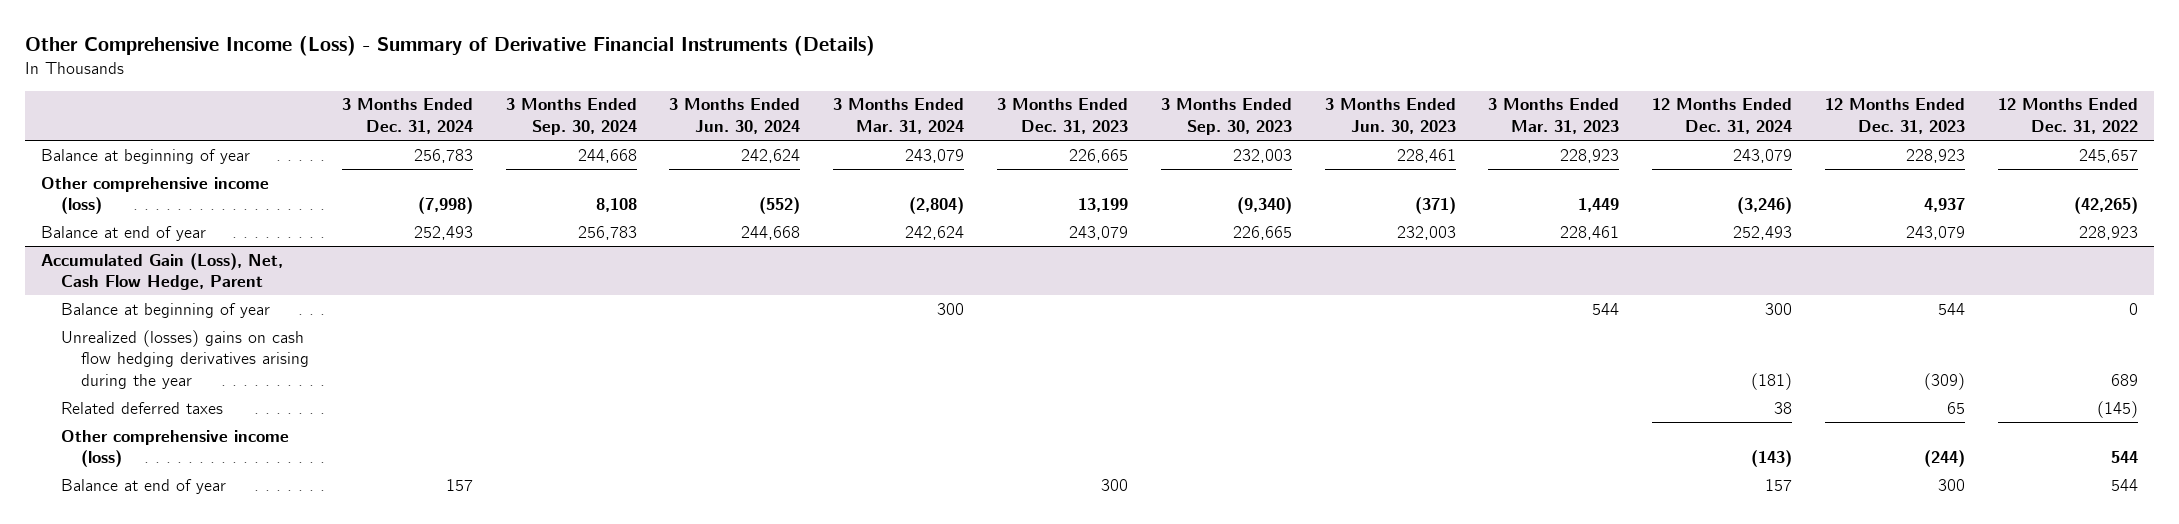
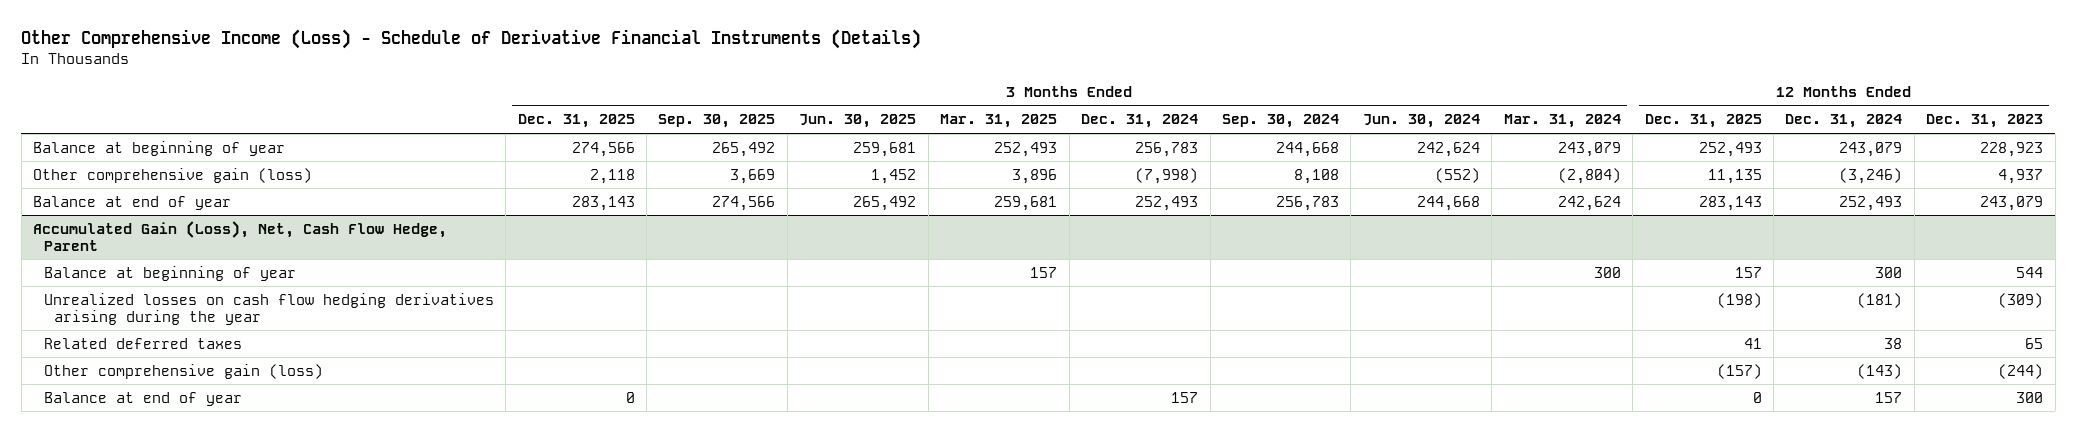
- Other Comprehensive Income (Loss) - Summary of Derivative Financial Instruments (Details)
+ Other Comprehensive Income (Loss) - Schedule of Derivative Financial Instruments (Details)
- | 3 Months Ended Dec. 31, 2024 | 3 Months Ended Sep. 30, 2024 | 3 Months Ended Jun. 30, 2024 | 3 Months Ended Mar. 31, 2024 | 3 Months Ended Dec. 31, 2023 | 3 Months Ended Sep. 30, 2023 | 3 Months Ended Jun. 30, 2023 | 3 Months Ended Mar. 31, 2023 | 12 Months Ended Dec. 31, 2024 | 12 Months Ended Dec. 31, 2023 | 12 Months Ended Dec. 31, 2022
+ | 3 Months Ended Dec. 31, 2025 | 3 Months Ended Sep. 30, 2025 | 3 Months Ended Jun. 30, 2025 | 3 Months Ended Mar. 31, 2025 | 3 Months Ended Dec. 31, 2024 | 3 Months Ended Sep. 30, 2024 | 3 Months Ended Jun. 30, 2024 | 3 Months Ended Mar. 31, 2024 | 12 Months Ended Dec. 31, 2025 | 12 Months Ended Dec. 31, 2024 | 12 Months Ended Dec. 31, 2023
- Other comprehensive income (loss) | (7,998) | 8,108 | (552) | (2,804) | 13,199 | (9,340) | (371) | 1,449 | (3,246) | 4,937 | (42,265)
+ Other comprehensive gain (loss) | 2,118 | 3,669 | 1,452 | 3,896 | (7,998) | 8,108 | (552) | (2,804) | 11,135 | (3,246) | 4,937
@ Accumulated Gain (Loss), Net, Cash Flow Hedge, Parent
- Unrealized (losses) gains on cash flow hedging derivatives arising during the year | | | | | | | | | (181) | (309) | 689
+ Unrealized losses on cash flow hedging derivatives arising during the year | | | | | | | | | (198) | (181) | (309)
- Other comprehensive income (loss) | | | | | | | | | (143) | (244) | 544
+ Other comprehensive gain (loss) | | | | | | | | | (157) | (143) | (244)

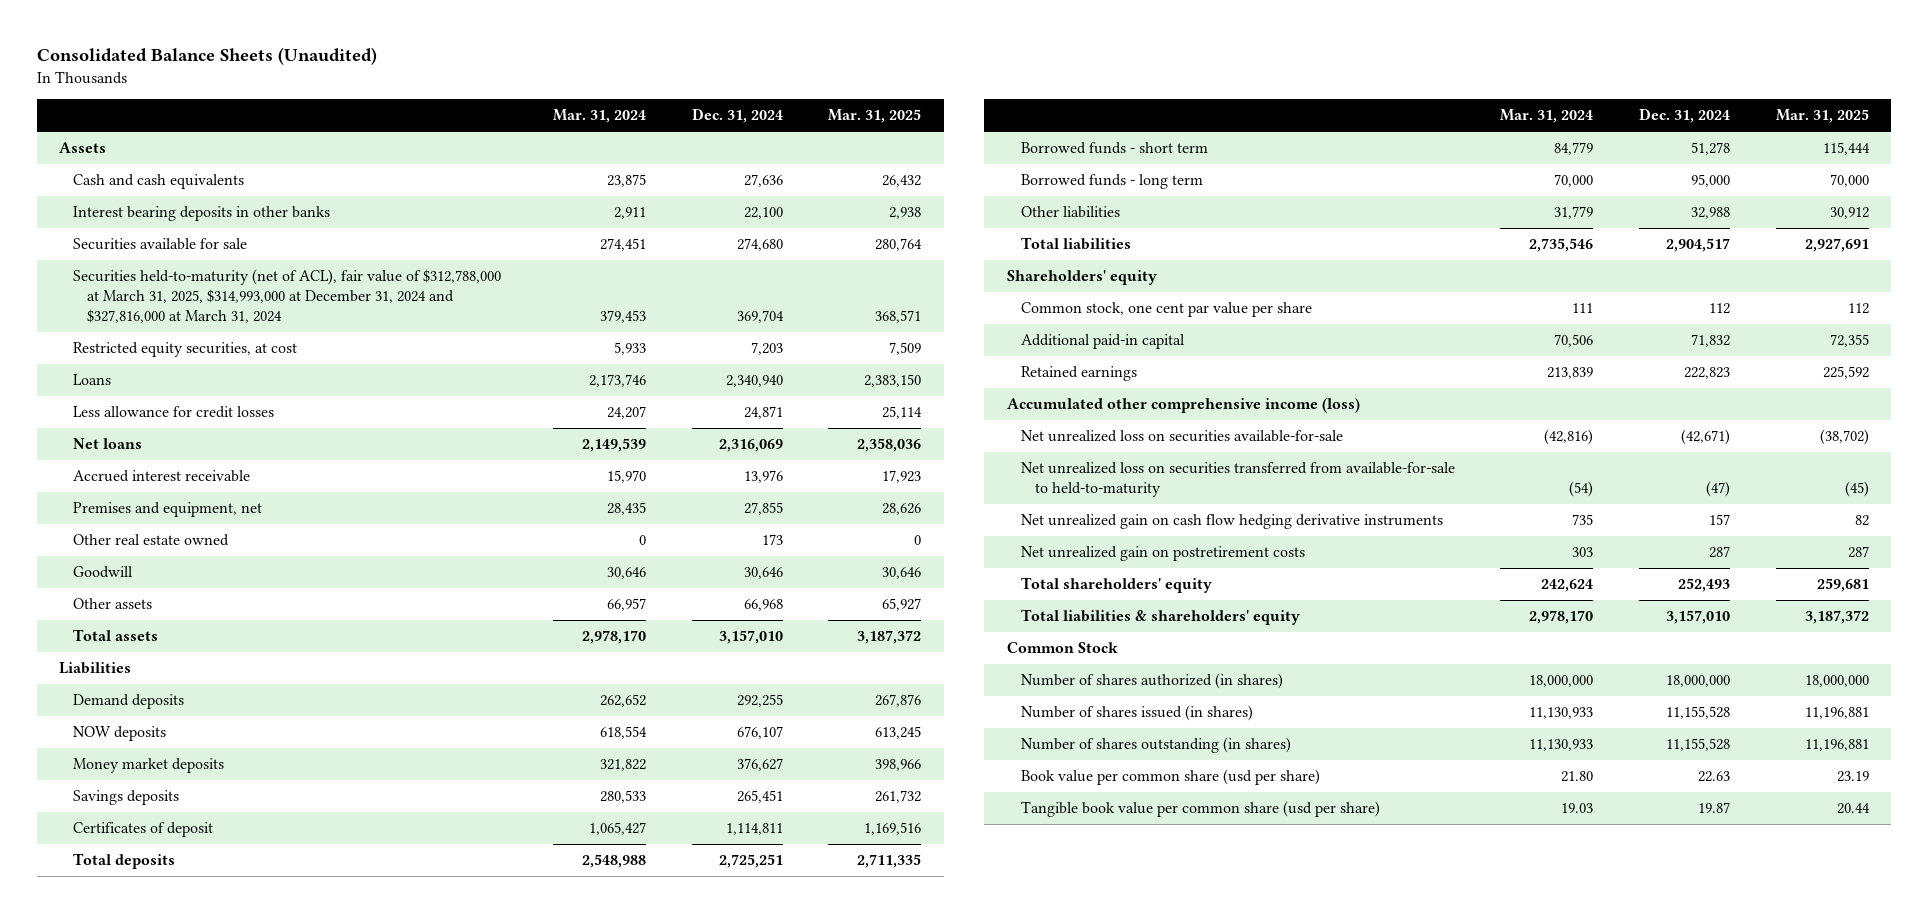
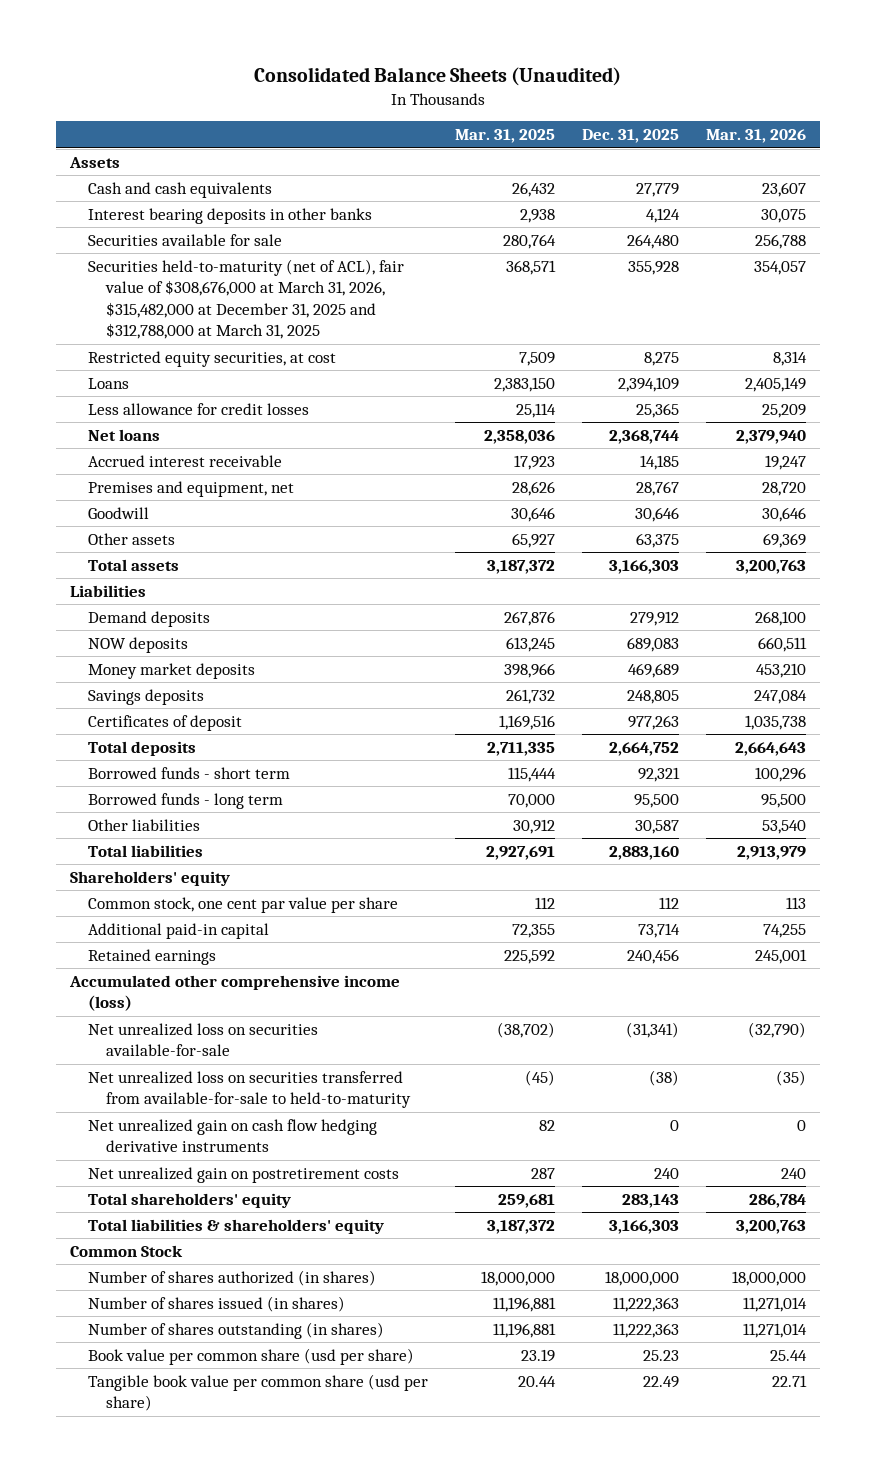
- | Mar. 31, 2024 | Dec. 31, 2024 | Mar. 31, 2025
+ | Mar. 31, 2025 | Dec. 31, 2025 | Mar. 31, 2026
- Securities held-to-maturity (net of ACL), fair value of $312,788,000 at March 31, 2025, $314,993,000 at December 31, 2024 and $327,816,000 at March 31, 2024 | 379,453 | 369,704 | 368,571
+ Securities held-to-maturity (net of ACL), fair value of $308,676,000 at March 31, 2026, $315,482,000 at December 31, 2025 and $312,788,000 at March 31, 2025 | 368,571 | 355,928 | 354,057
- Other real estate owned | 0 | 173 | 0

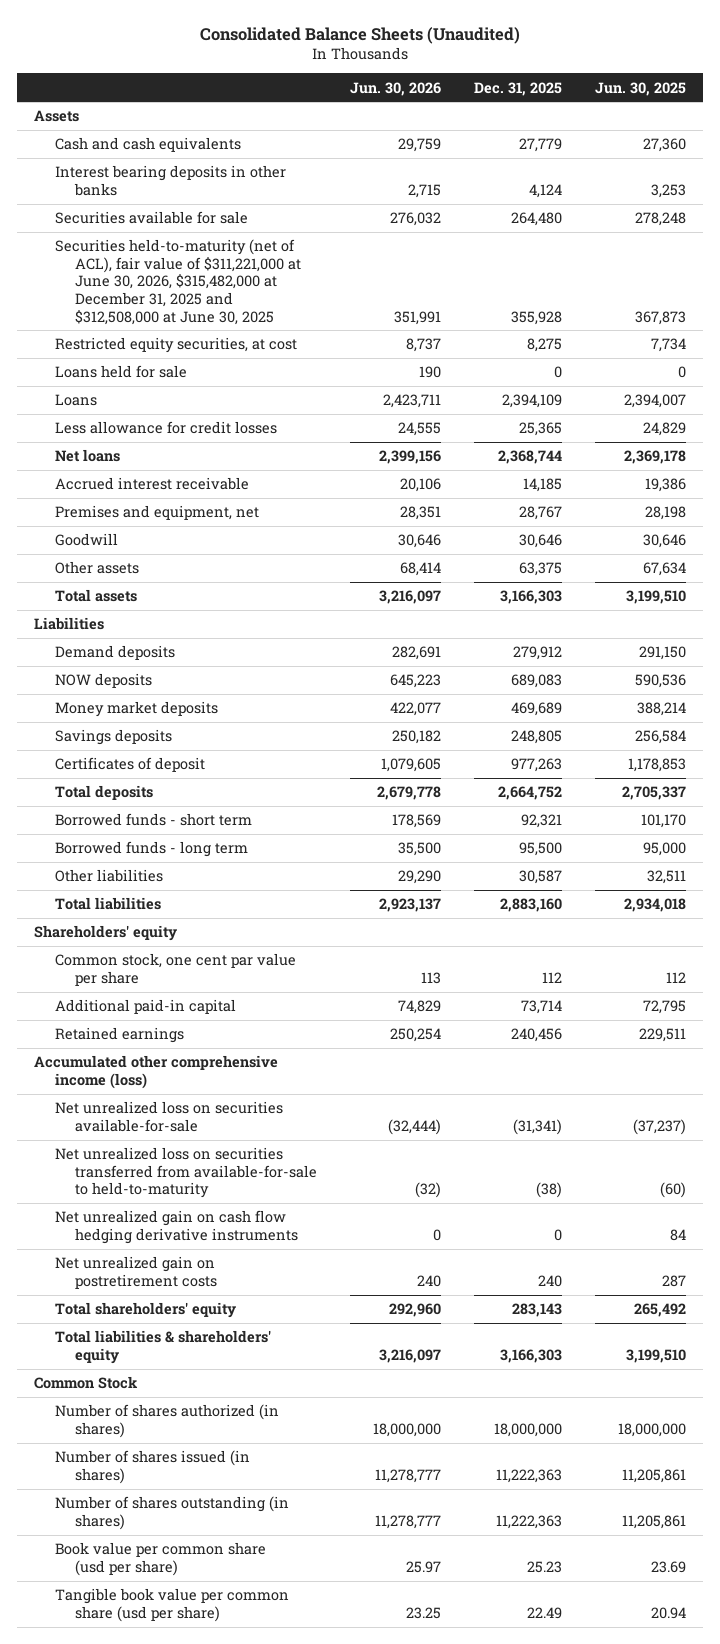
- | Mar. 31, 2025 | Dec. 31, 2025 | Mar. 31, 2026
+ | Jun. 30, 2026 | Dec. 31, 2025 | Jun. 30, 2025
- Securities held-to-maturity (net of ACL), fair value of $308,676,000 at March 31, 2026, $315,482,000 at December 31, 2025 and $312,788,000 at March 31, 2025 | 368,571 | 355,928 | 354,057
+ Securities held-to-maturity (net of ACL), fair value of $311,221,000 at June 30, 2026, $315,482,000 at December 31, 2025 and $312,508,000 at June 30, 2025 | 351,991 | 355,928 | 367,873
+ Loans held for sale | 190 | 0 | 0

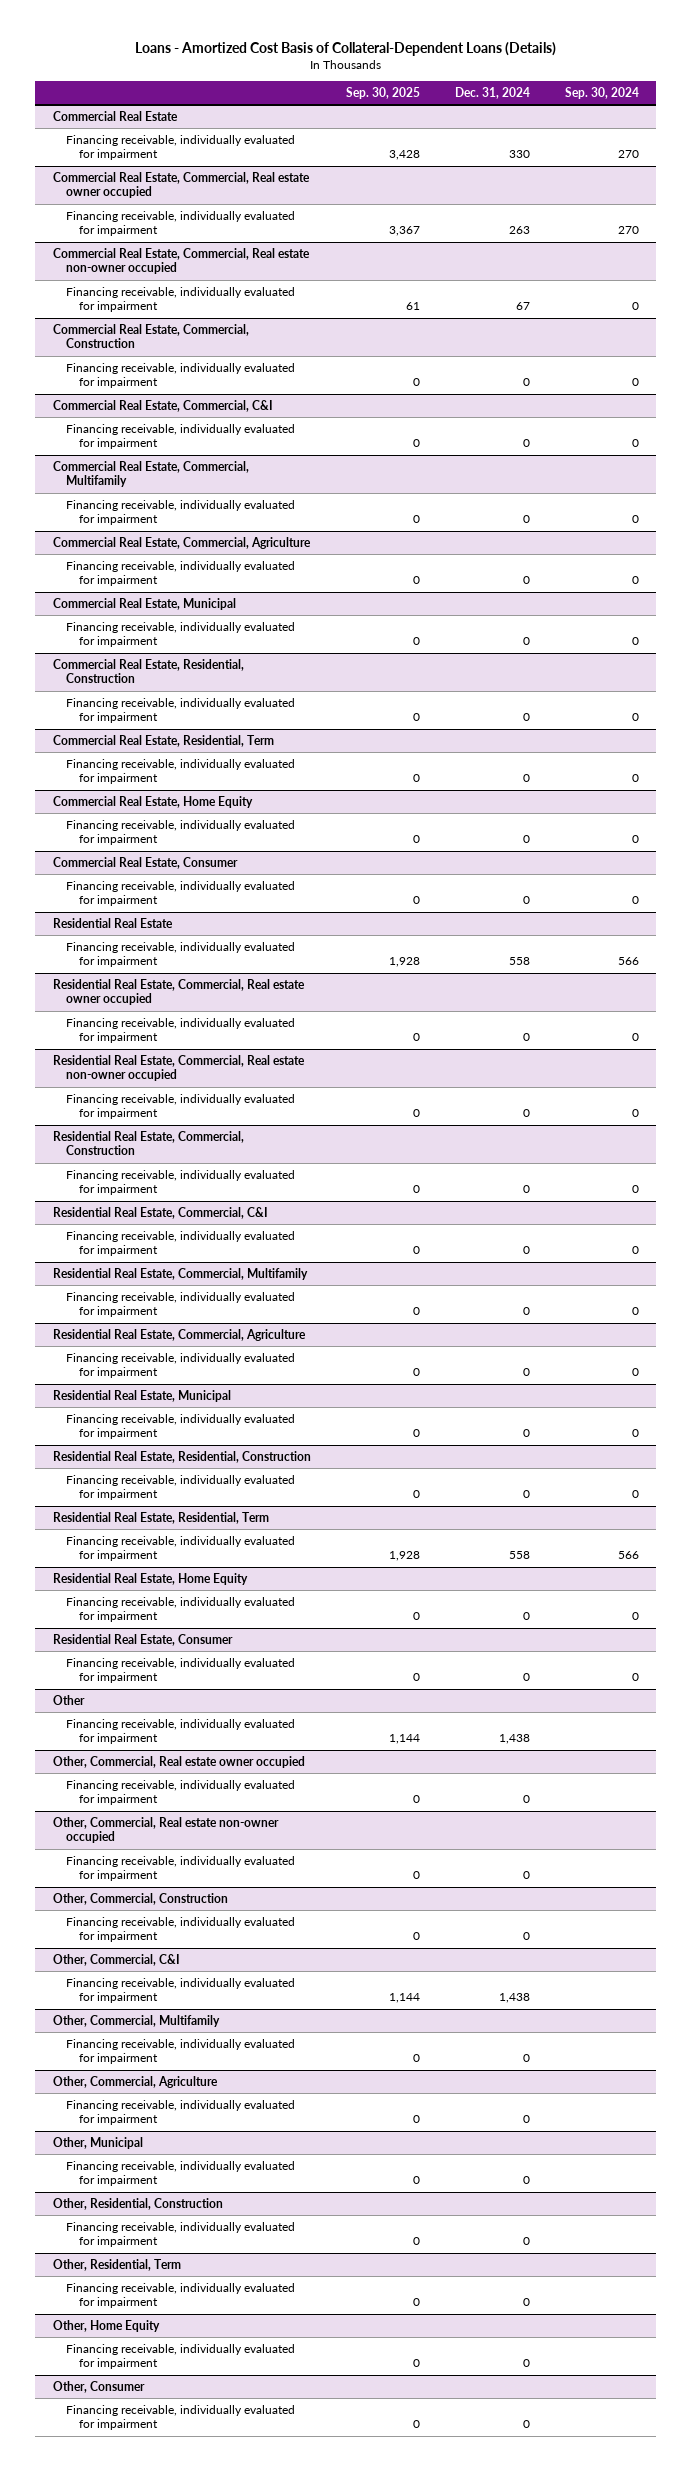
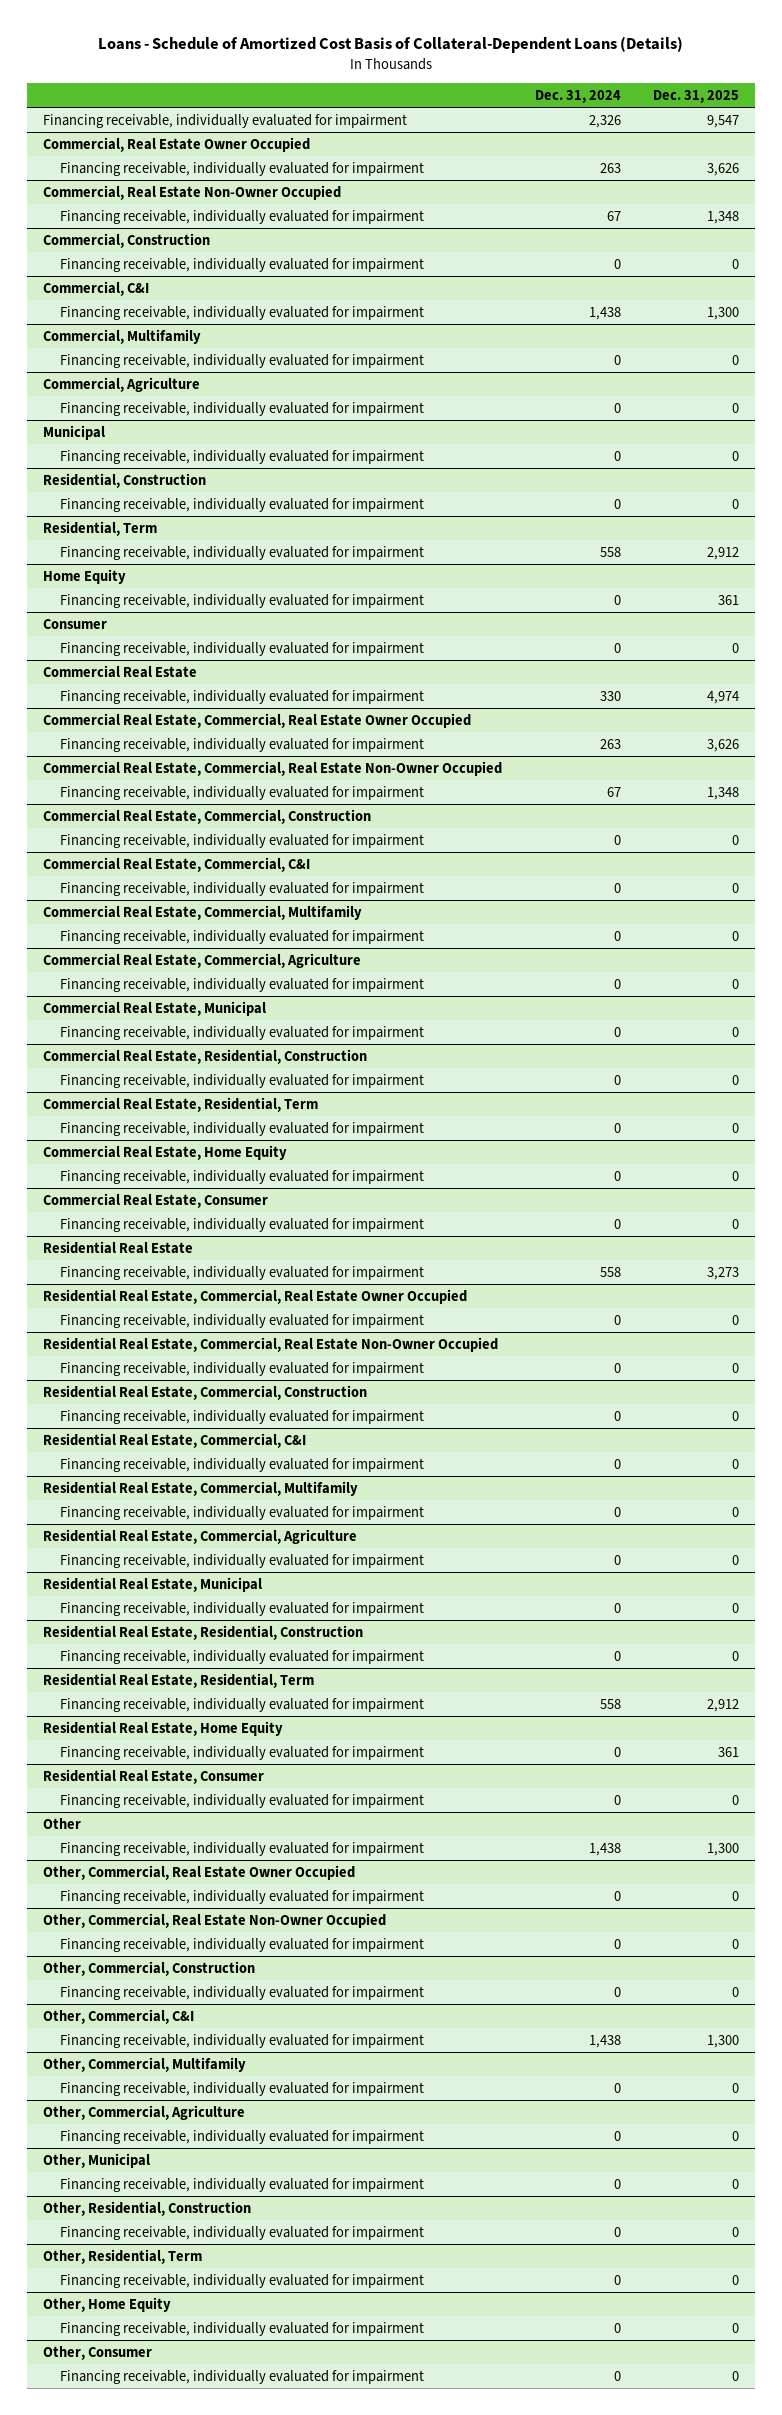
- Loans - Amortized Cost Basis of Collateral-Dependent Loans (Details)
+ Loans - Schedule of Amortized Cost Basis of Collateral-Dependent Loans (Details)
- | Sep. 30, 2025 | Dec. 31, 2024 | Sep. 30, 2024
+ | Dec. 31, 2024 | Dec. 31, 2025
+ Financing receivable, individually evaluated for impairment | 2,326 | 9,547
+ Commercial, Real Estate Owner Occupied
+ Financing receivable, individually evaluated for impairment | 263 | 3,626
+ Commercial, Real Estate Non-Owner Occupied
+ Financing receivable, individually evaluated for impairment | 67 | 1,348
+ Commercial, Construction
+ Financing receivable, individually evaluated for impairment | 0 | 0
+ Commercial, C&I
+ Financing receivable, individually evaluated for impairment | 1,438 | 1,300
+ Commercial, Multifamily
+ Financing receivable, individually evaluated for impairment | 0 | 0
+ Commercial, Agriculture
+ Financing receivable, individually evaluated for impairment | 0 | 0
+ Municipal
+ Financing receivable, individually evaluated for impairment | 0 | 0
+ Residential, Construction
+ Financing receivable, individually evaluated for impairment | 0 | 0
+ Residential, Term
+ Financing receivable, individually evaluated for impairment | 558 | 2,912
+ Home Equity
+ Financing receivable, individually evaluated for impairment | 0 | 361
+ Consumer
+ Financing receivable, individually evaluated for impairment | 0 | 0
- Commercial Real Estate, Commercial, Real estate owner occupied
+ Commercial Real Estate, Commercial, Real Estate Owner Occupied
- Commercial Real Estate, Commercial, Real estate non-owner occupied
+ Commercial Real Estate, Commercial, Real Estate Non-Owner Occupied
- Residential Real Estate, Commercial, Real estate owner occupied
+ Residential Real Estate, Commercial, Real Estate Owner Occupied
- Residential Real Estate, Commercial, Real estate non-owner occupied
+ Residential Real Estate, Commercial, Real Estate Non-Owner Occupied
- Other, Commercial, Real estate owner occupied
+ Other, Commercial, Real Estate Owner Occupied
- Other, Commercial, Real estate non-owner occupied
+ Other, Commercial, Real Estate Non-Owner Occupied

